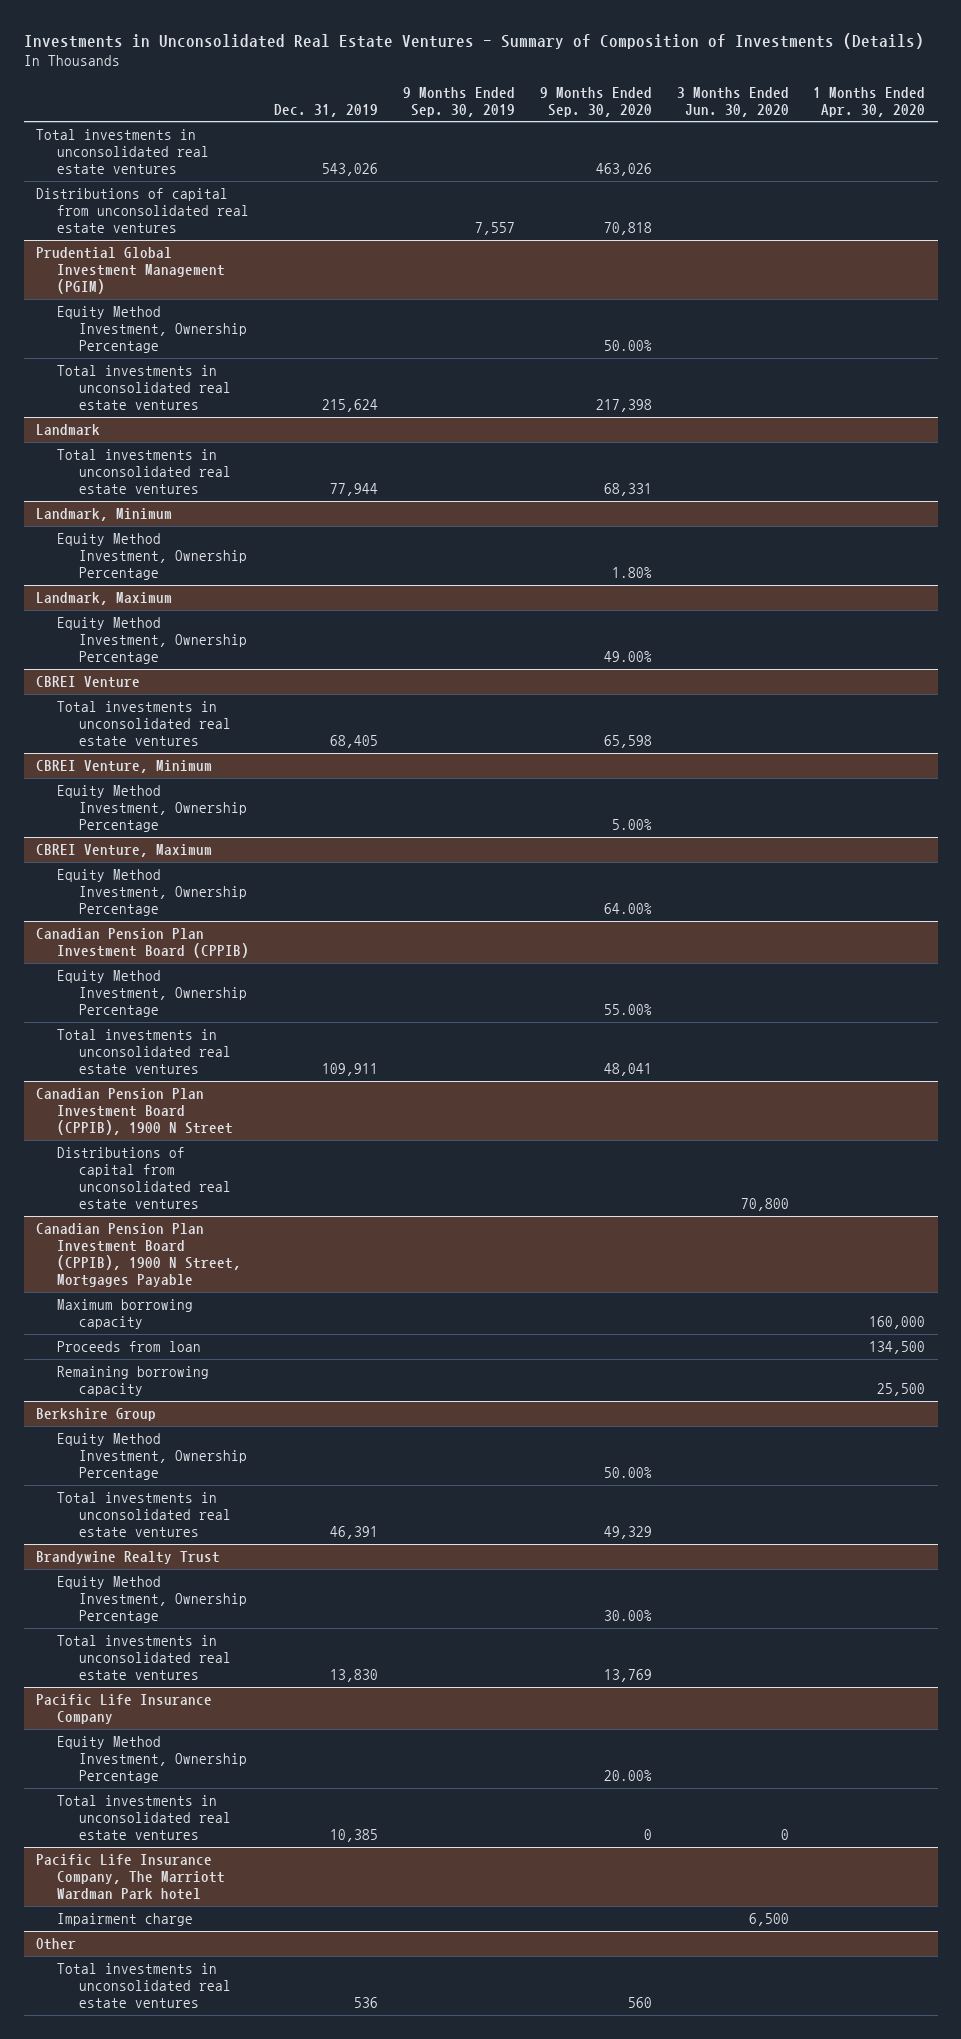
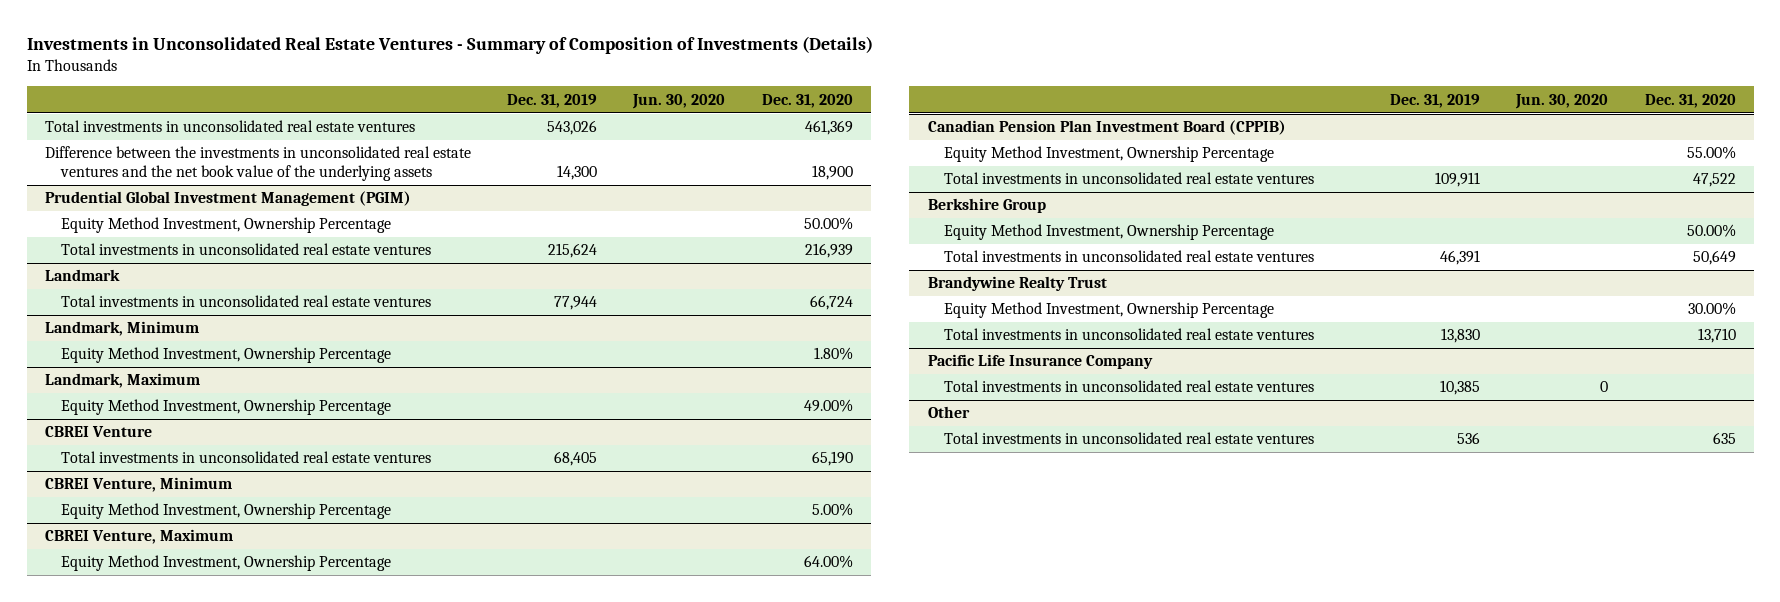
- | Dec. 31, 2019 | 9 Months Ended Sep. 30, 2019 | 9 Months Ended Sep. 30, 2020 | 3 Months Ended Jun. 30, 2020 | 1 Months Ended Apr. 30, 2020
+ | Dec. 31, 2019 | Jun. 30, 2020 | Dec. 31, 2020
- Distributions of capital from unconsolidated real estate ventures | | 7,557 | 70,818 | |
+ Difference between the investments in unconsolidated real estate ventures and the net book value of the underlying assets | 14,300 | | 18,900
- Canadian Pension Plan Investment Board (CPPIB), 1900 N Street
- Distributions of capital from unconsolidated real estate ventures | | | | 70,800 |
- Canadian Pension Plan Investment Board (CPPIB), 1900 N Street, Mortgages Payable
- Maximum borrowing capacity | | | | | 160,000
- Proceeds from loan | | | | | 134,500
- Remaining borrowing capacity | | | | | 25,500
@ Pacific Life Insurance Company
- Equity Method Investment, Ownership Percentage | | | 20.00% | |
- Pacific Life Insurance Company, The Marriott Wardman Park hotel
- Impairment charge | | | | 6,500 |

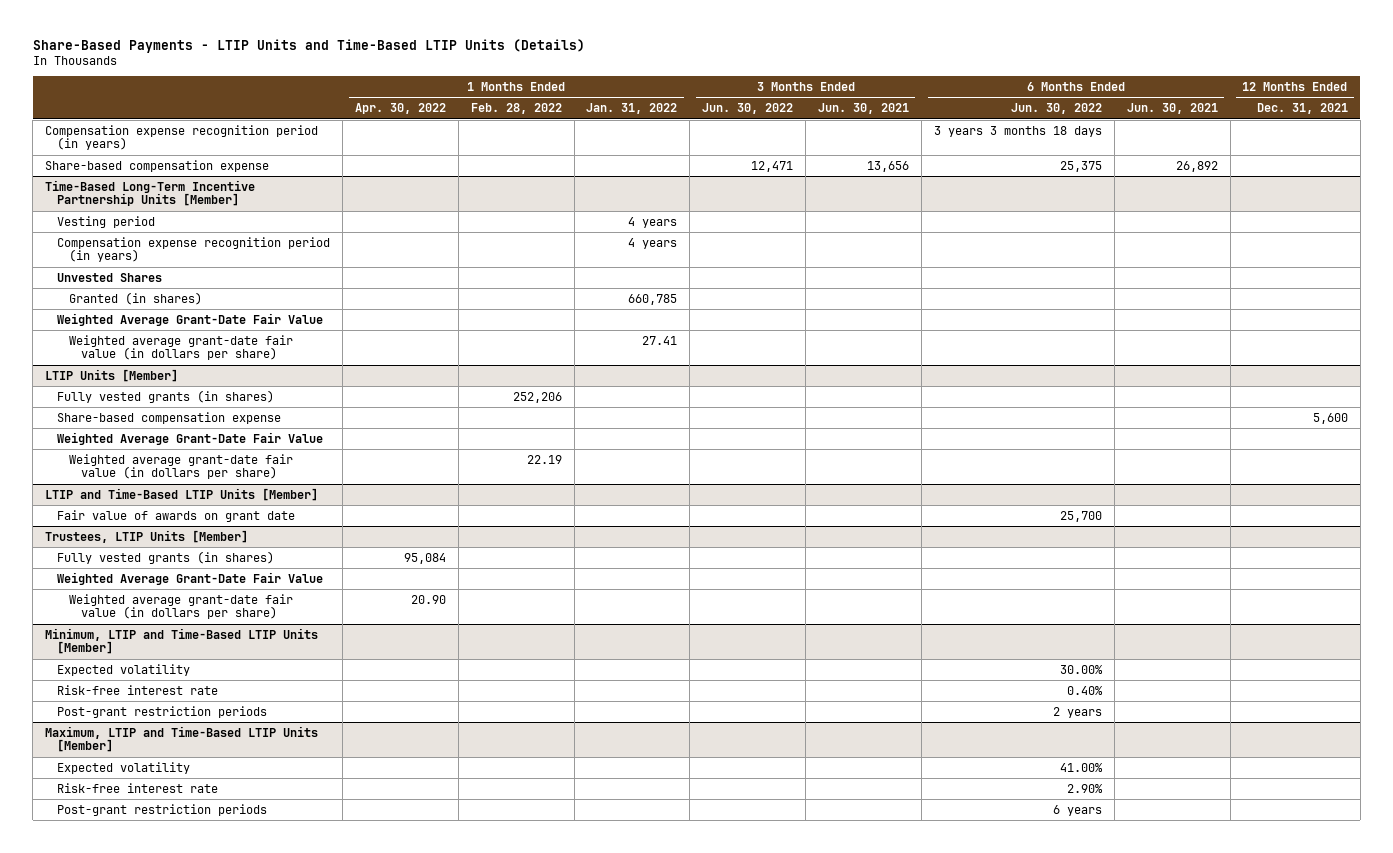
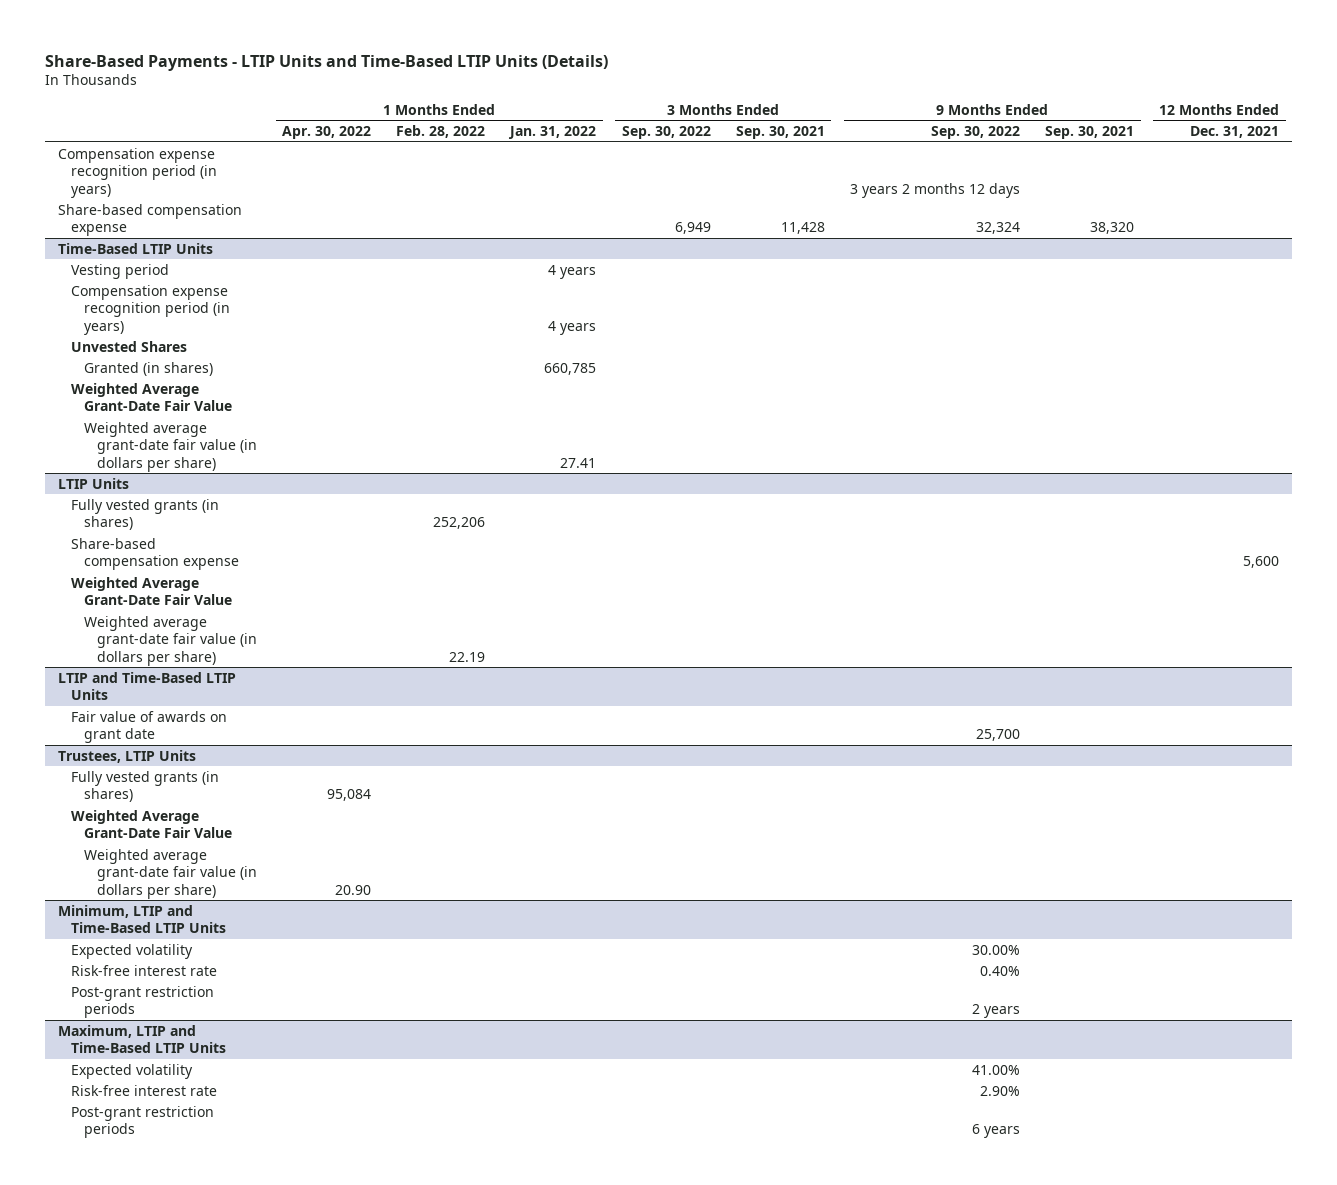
- | 1 Months Ended Apr. 30, 2022 | 1 Months Ended Feb. 28, 2022 | 1 Months Ended Jan. 31, 2022 | 3 Months Ended Jun. 30, 2022 | 3 Months Ended Jun. 30, 2021 | 6 Months Ended Jun. 30, 2022 | 6 Months Ended Jun. 30, 2021 | 12 Months Ended Dec. 31, 2021
+ | 1 Months Ended Apr. 30, 2022 | 1 Months Ended Feb. 28, 2022 | 1 Months Ended Jan. 31, 2022 | 3 Months Ended Sep. 30, 2022 | 3 Months Ended Sep. 30, 2021 | 9 Months Ended Sep. 30, 2022 | 9 Months Ended Sep. 30, 2021 | 12 Months Ended Dec. 31, 2021
- Time-Based Long-Term Incentive Partnership Units [Member]
+ Time-Based LTIP Units
- LTIP Units [Member]
+ LTIP Units
- LTIP and Time-Based LTIP Units [Member]
+ LTIP and Time-Based LTIP Units
- Trustees, LTIP Units [Member]
+ Trustees, LTIP Units
- Minimum, LTIP and Time-Based LTIP Units [Member]
+ Minimum, LTIP and Time-Based LTIP Units
- Maximum, LTIP and Time-Based LTIP Units [Member]
+ Maximum, LTIP and Time-Based LTIP Units

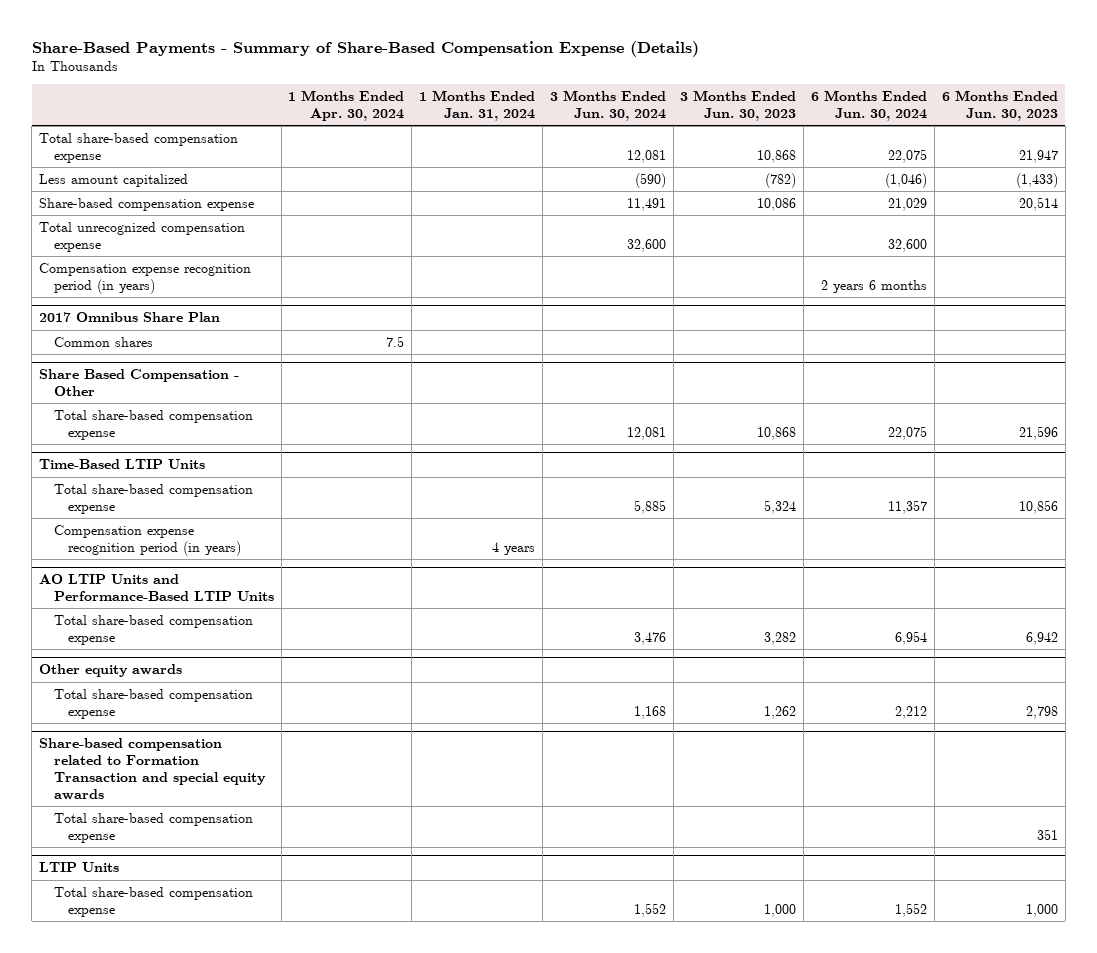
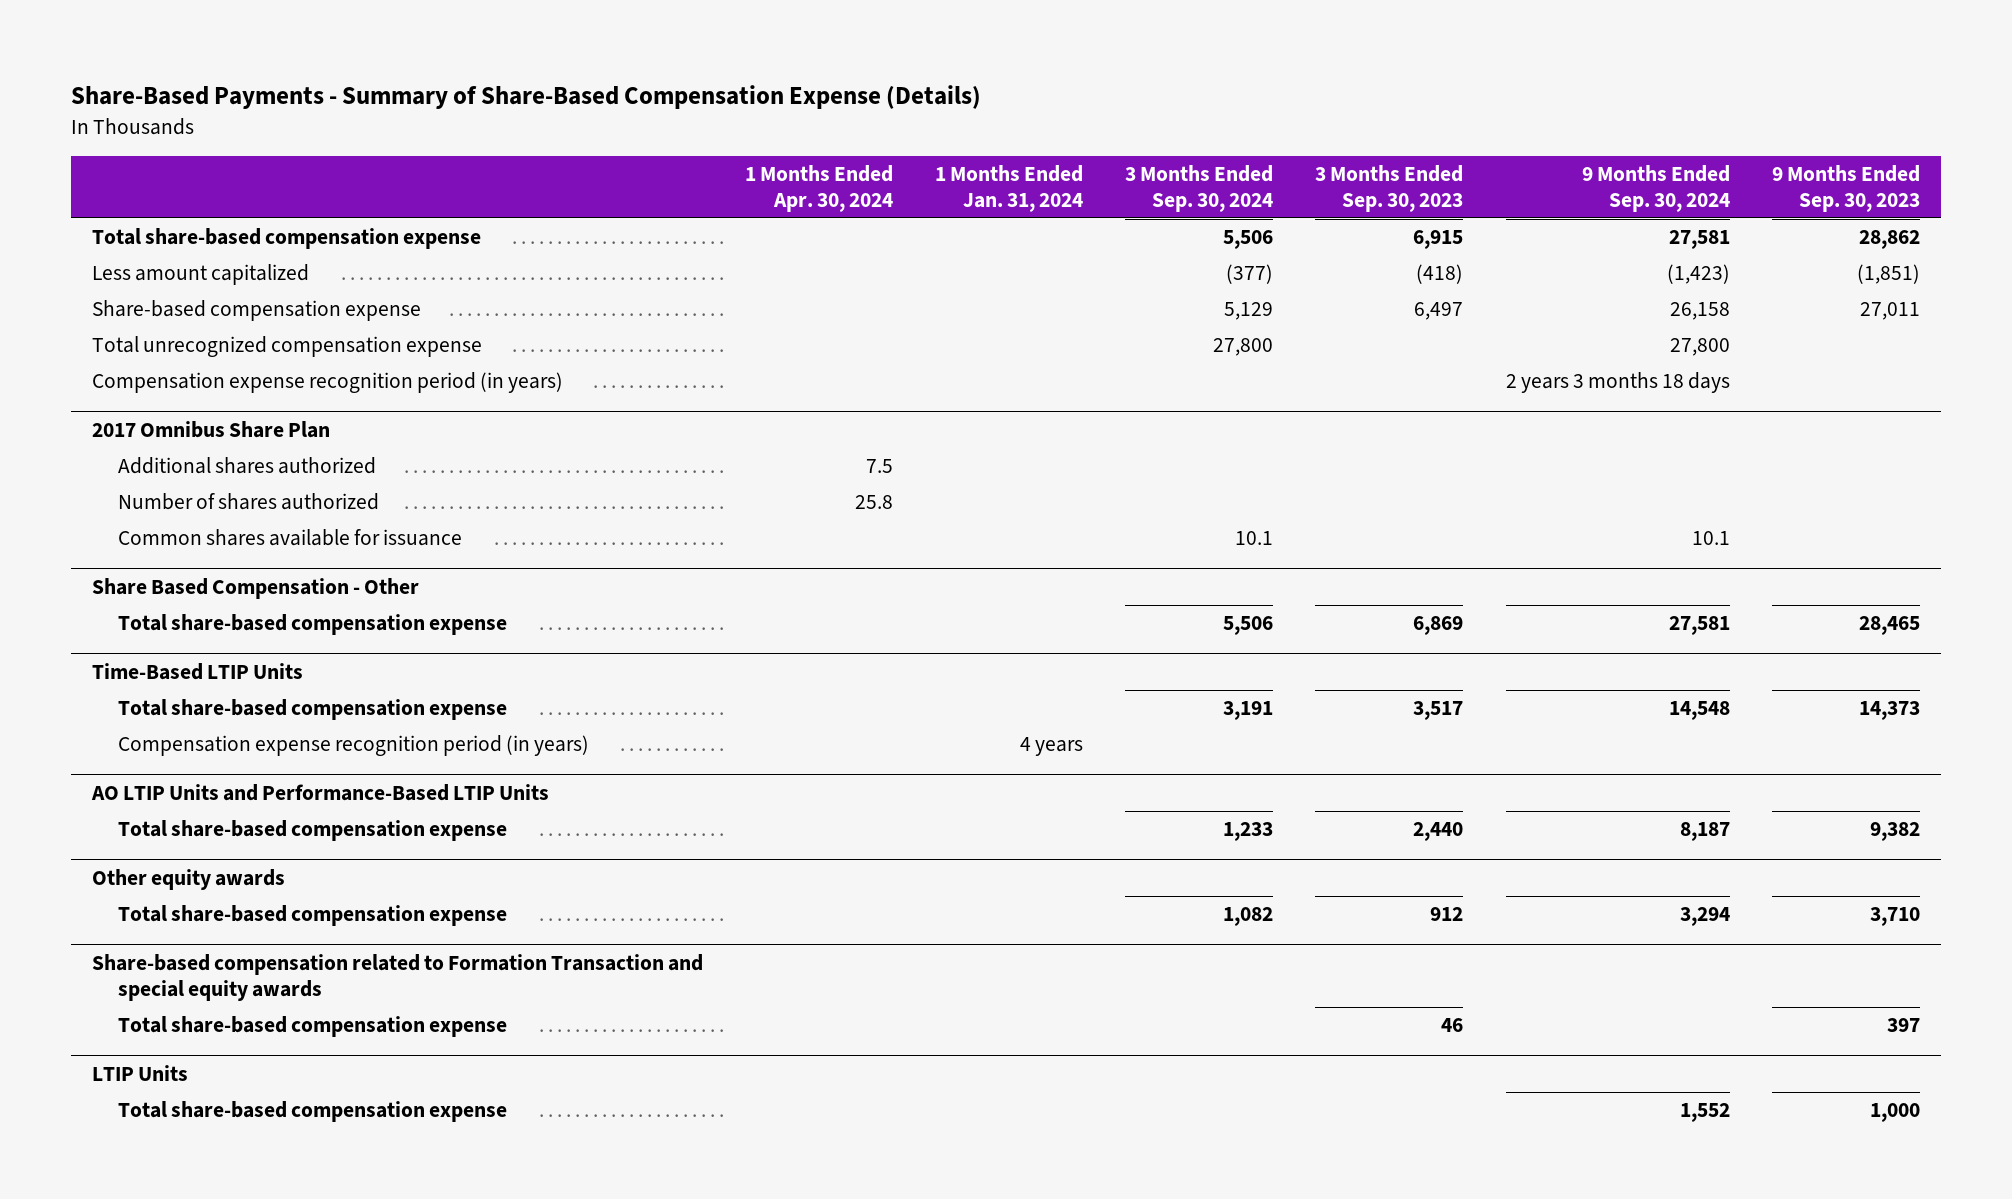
- | 1 Months Ended Apr. 30, 2024 | 1 Months Ended Jan. 31, 2024 | 3 Months Ended Jun. 30, 2024 | 3 Months Ended Jun. 30, 2023 | 6 Months Ended Jun. 30, 2024 | 6 Months Ended Jun. 30, 2023
+ | 1 Months Ended Apr. 30, 2024 | 1 Months Ended Jan. 31, 2024 | 3 Months Ended Sep. 30, 2024 | 3 Months Ended Sep. 30, 2023 | 9 Months Ended Sep. 30, 2024 | 9 Months Ended Sep. 30, 2023
@ 2017 Omnibus Share Plan
- Common shares | 7.5 | | | | |
+ Additional shares authorized | 7.5 | | | | |
+ Number of shares authorized | 25.8 | | | | |
+ Common shares available for issuance | | | 10.1 | | 10.1 |

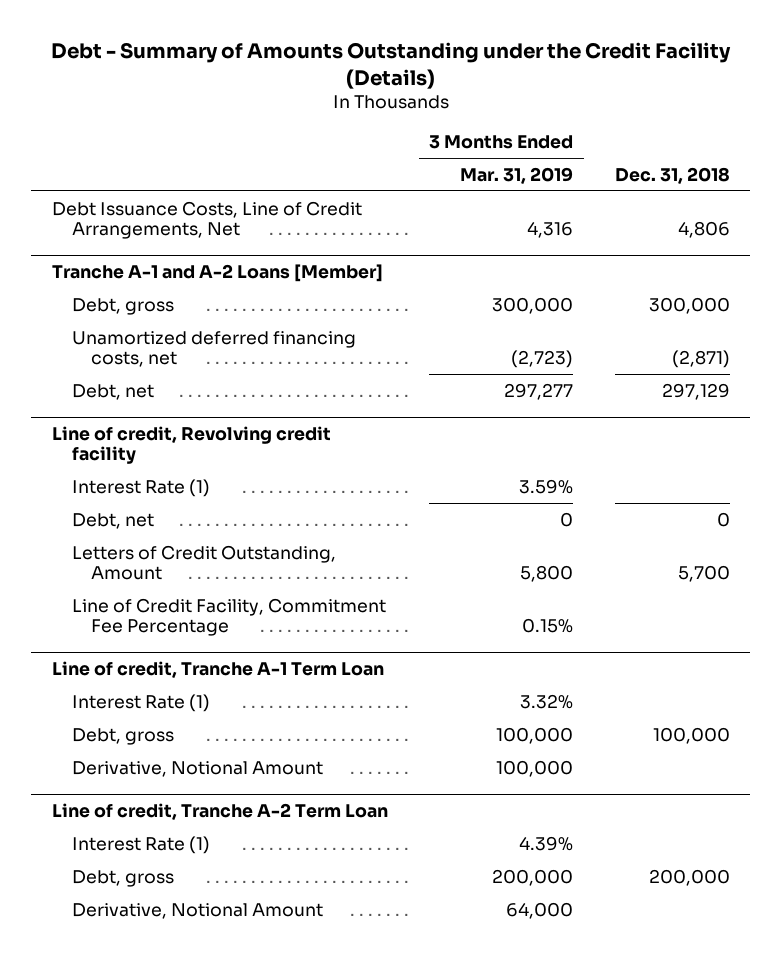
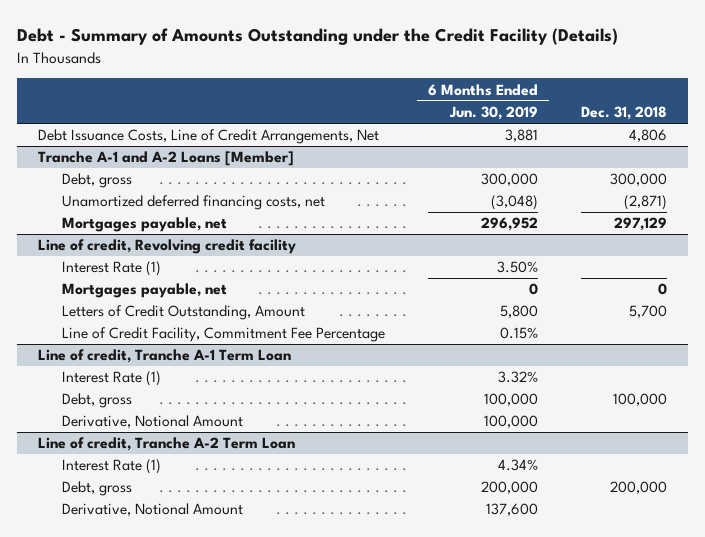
- | 3 Months Ended Mar. 31, 2019 | Dec. 31, 2018
+ | 6 Months Ended Jun. 30, 2019 | Dec. 31, 2018
@ Tranche A-1 and A-2 Loans [Member]
- Debt, net | 297,277 | 297,129
+ Mortgages payable, net | 296,952 | 297,129
@ Line of credit, Revolving credit facility
- Debt, net | 0 | 0
+ Mortgages payable, net | 0 | 0

